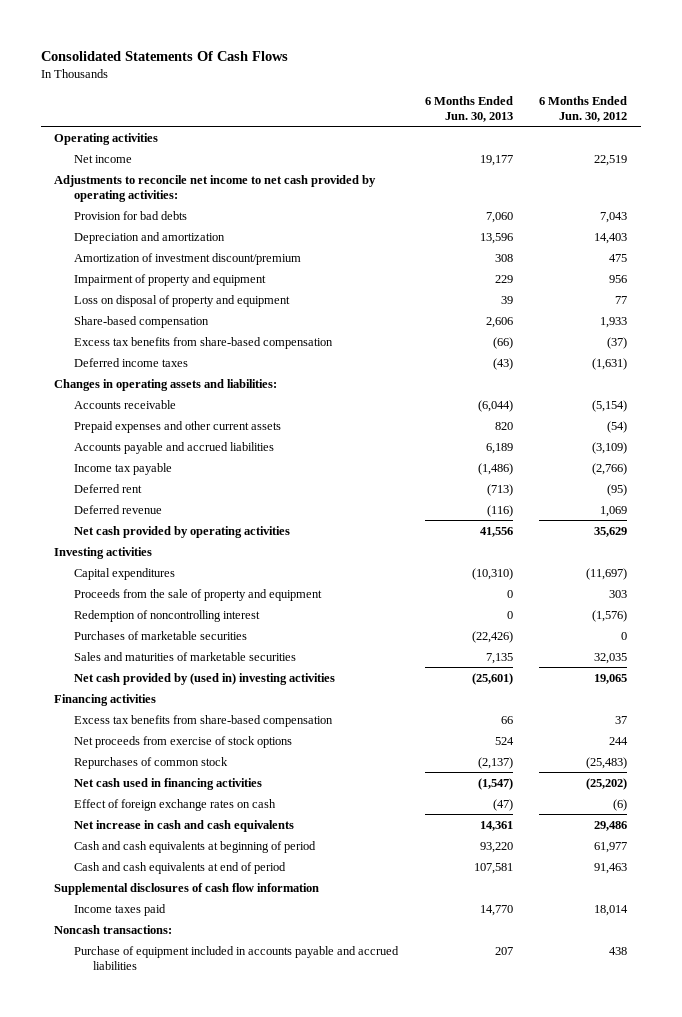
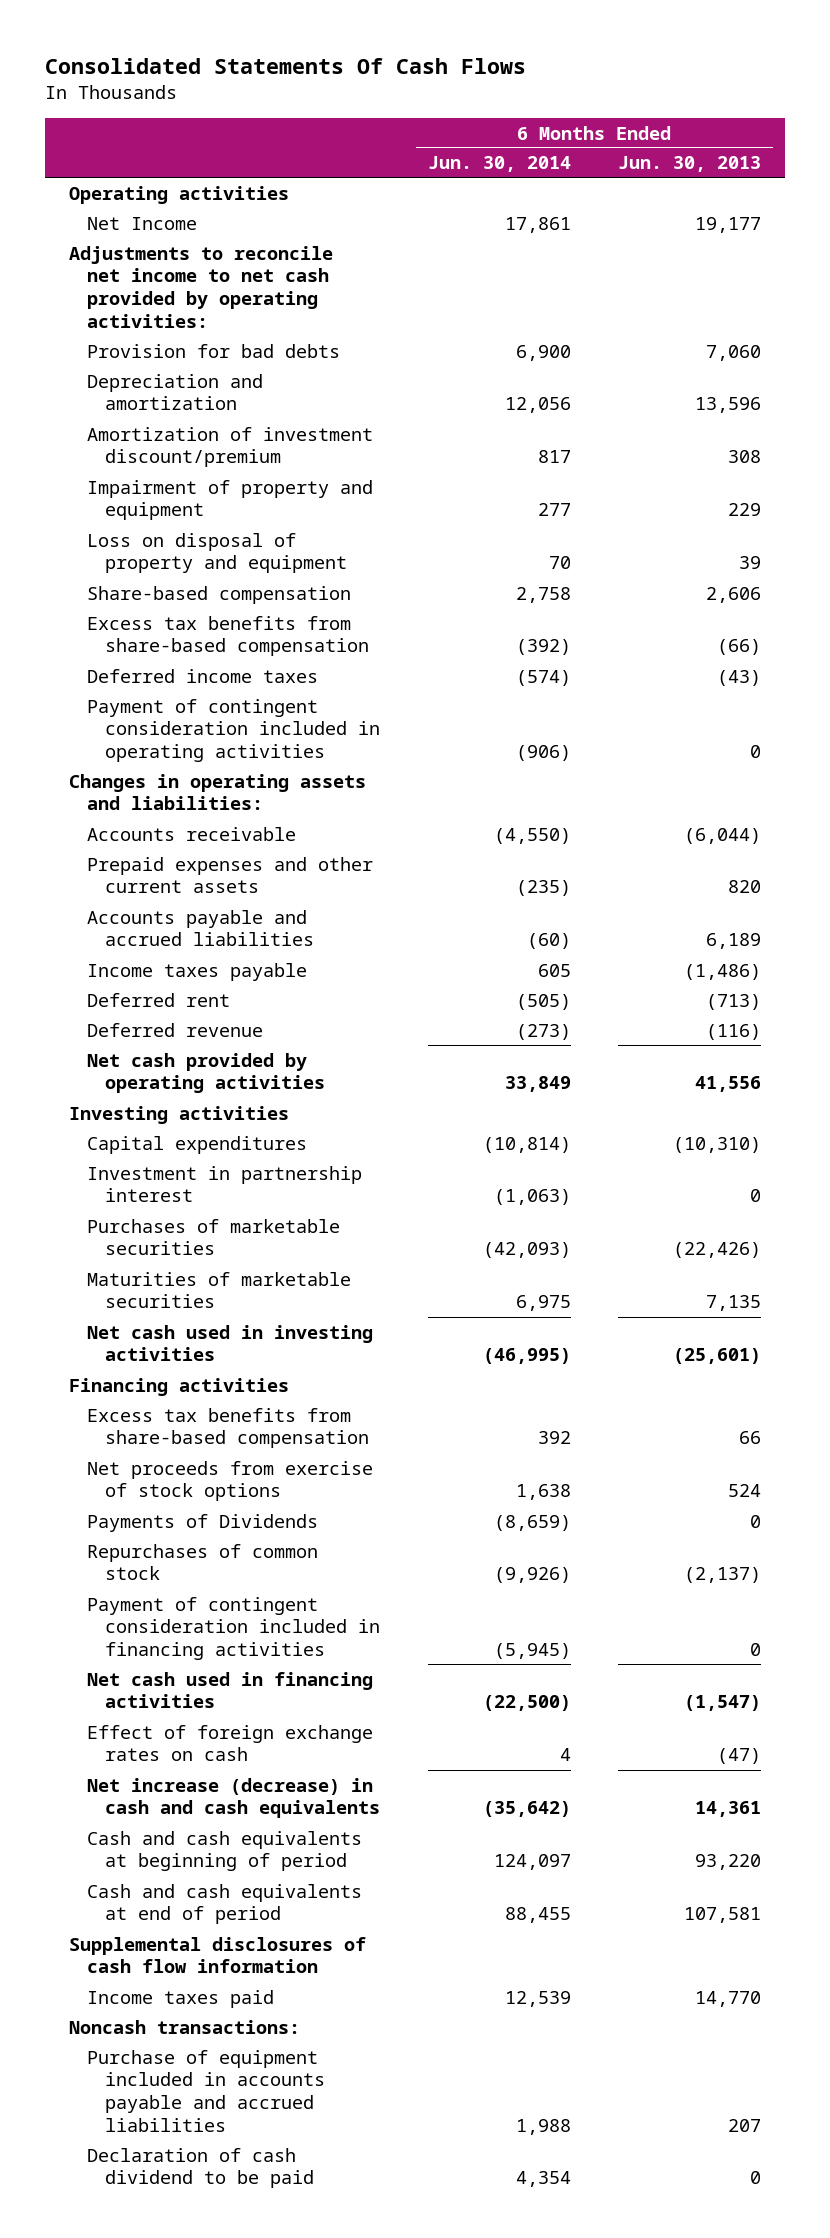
- | 6 Months Ended Jun. 30, 2013 | 6 Months Ended Jun. 30, 2012
+ | 6 Months Ended Jun. 30, 2014 | 6 Months Ended Jun. 30, 2013
- Net income | 19,177 | 22,519
+ Net Income | 17,861 | 19,177
+ Payment of contingent consideration included in operating activities | (906) | 0
- Income tax payable | (1,486) | (2,766)
+ Income taxes payable | 605 | (1,486)
- Proceeds from the sale of property and equipment | 0 | 303
- Redemption of noncontrolling interest | 0 | (1,576)
+ Investment in partnership interest | (1,063) | 0
- Sales and maturities of marketable securities | 7,135 | 32,035
- Net cash provided by (used in) investing activities | (25,601) | 19,065
+ Maturities of marketable securities | 6,975 | 7,135
+ Net cash used in investing activities | (46,995) | (25,601)
+ Payments of Dividends | (8,659) | 0
+ Payment of contingent consideration included in financing activities | (5,945) | 0
- Net increase in cash and cash equivalents | 14,361 | 29,486
+ Net increase (decrease) in cash and cash equivalents | (35,642) | 14,361
+ Declaration of cash dividend to be paid | 4,354 | 0

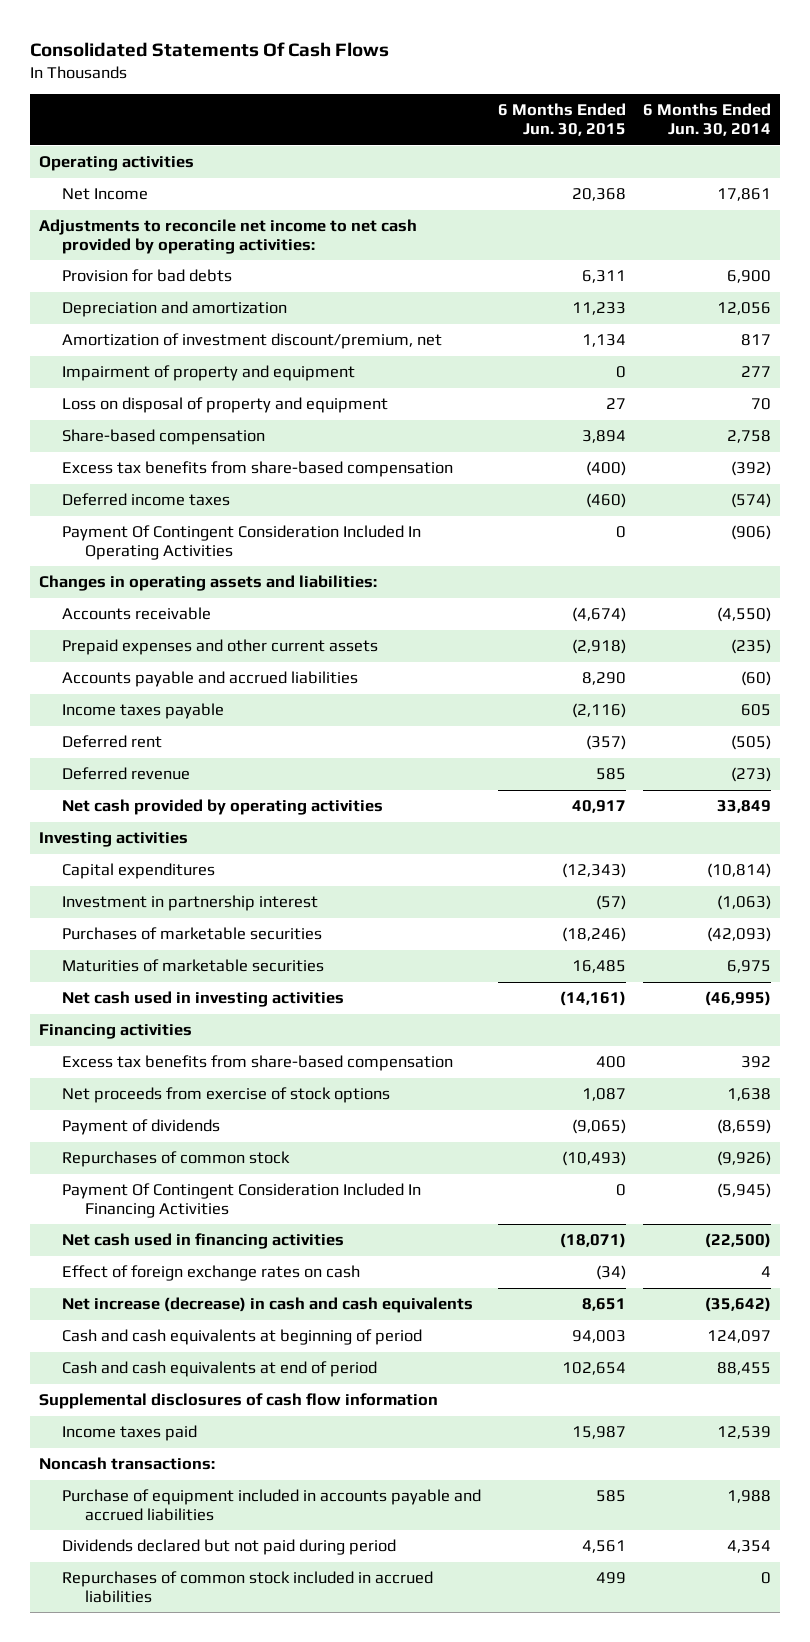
- | 6 Months Ended Jun. 30, 2014 | 6 Months Ended Jun. 30, 2013
+ | 6 Months Ended Jun. 30, 2015 | 6 Months Ended Jun. 30, 2014
- Amortization of investment discount/premium | 817 | 308
+ Amortization of investment discount/premium, net | 1,134 | 817
- Payment of contingent consideration included in operating activities | (906) | 0
+ Payment Of Contingent Consideration Included In Operating Activities | 0 | (906)
- Payments of Dividends | (8,659) | 0
+ Payment of dividends | (9,065) | (8,659)
- Payment of contingent consideration included in financing activities | (5,945) | 0
+ Payment Of Contingent Consideration Included In Financing Activities | 0 | (5,945)
- Declaration of cash dividend to be paid | 4,354 | 0
+ Dividends declared but not paid during period | 4,561 | 4,354
+ Repurchases of common stock included in accrued liabilities | 499 | 0

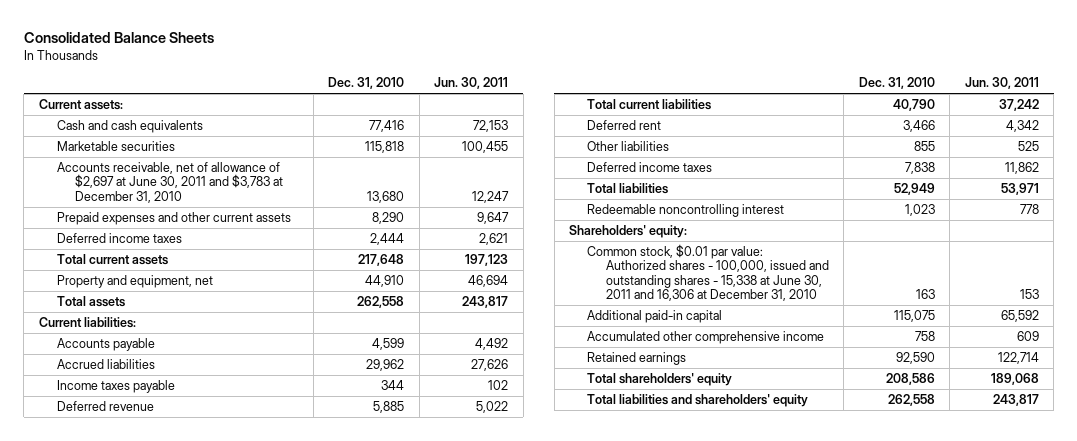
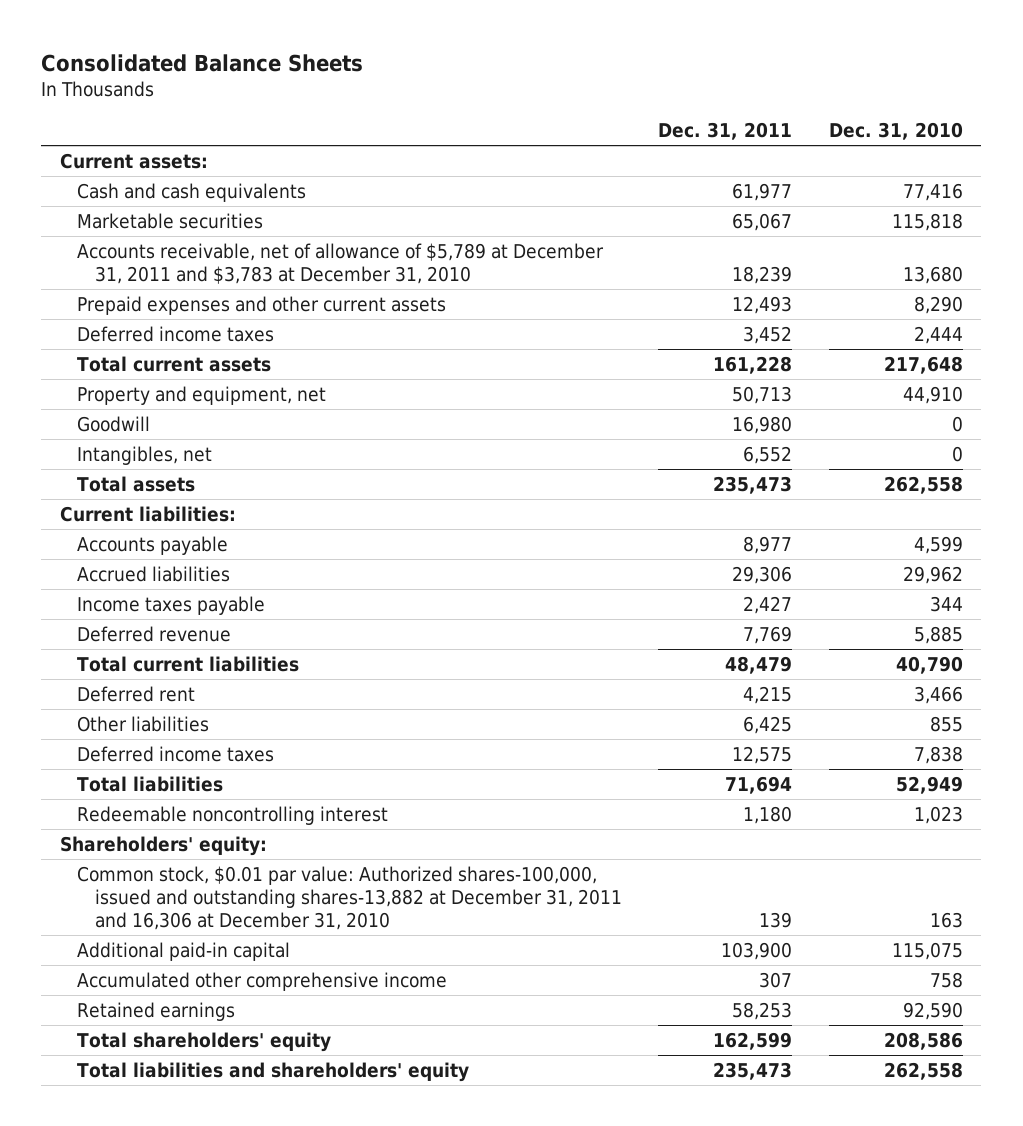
- | Dec. 31, 2010 | Jun. 30, 2011
+ | Dec. 31, 2011 | Dec. 31, 2010
- Accounts receivable, net of allowance of $2,697 at June 30, 2011 and $3,783 at December 31, 2010 | 13,680 | 12,247
+ Accounts receivable, net of allowance of $5,789 at December 31, 2011 and $3,783 at December 31, 2010 | 18,239 | 13,680
+ Goodwill | 16,980 | 0
+ Intangibles, net | 6,552 | 0
- Common stock, $0.01 par value: Authorized shares - 100,000, issued and outstanding shares - 15,338 at June 30, 2011 and 16,306 at December 31, 2010 | 163 | 153
+ Common stock, $0.01 par value: Authorized shares-100,000, issued and outstanding shares-13,882 at December 31, 2011 and 16,306 at December 31, 2010 | 139 | 163

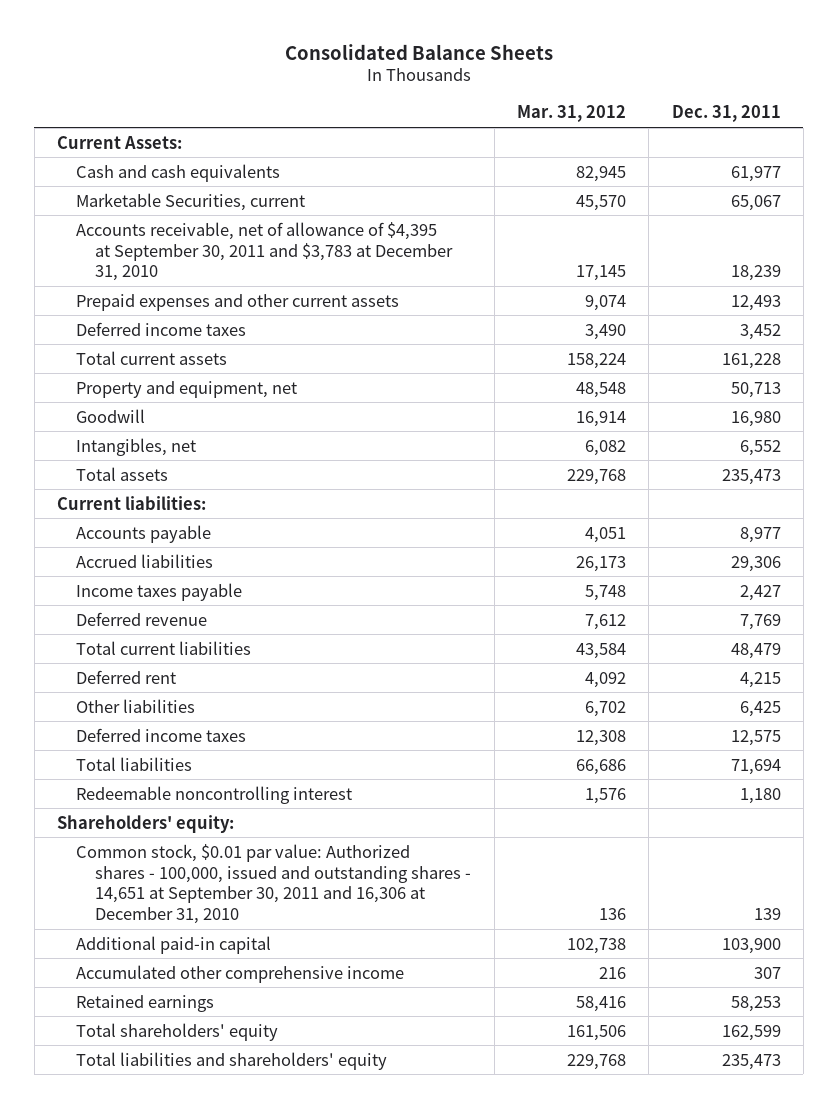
- | Dec. 31, 2011 | Dec. 31, 2010
+ | Mar. 31, 2012 | Dec. 31, 2011
- Current assets:
+ Current Assets:
- Marketable securities | 65,067 | 115,818
- Accounts receivable, net of allowance of $5,789 at December 31, 2011 and $3,783 at December 31, 2010 | 18,239 | 13,680
+ Marketable Securities, current | 45,570 | 65,067
+ Accounts receivable, net of allowance of $4,395 at September 30, 2011 and $3,783 at December 31, 2010 | 17,145 | 18,239
- Common stock, $0.01 par value: Authorized shares-100,000, issued and outstanding shares-13,882 at December 31, 2011 and 16,306 at December 31, 2010 | 139 | 163
+ Common stock, $0.01 par value: Authorized shares - 100,000, issued and outstanding shares - 14,651 at September 30, 2011 and 16,306 at December 31, 2010 | 136 | 139

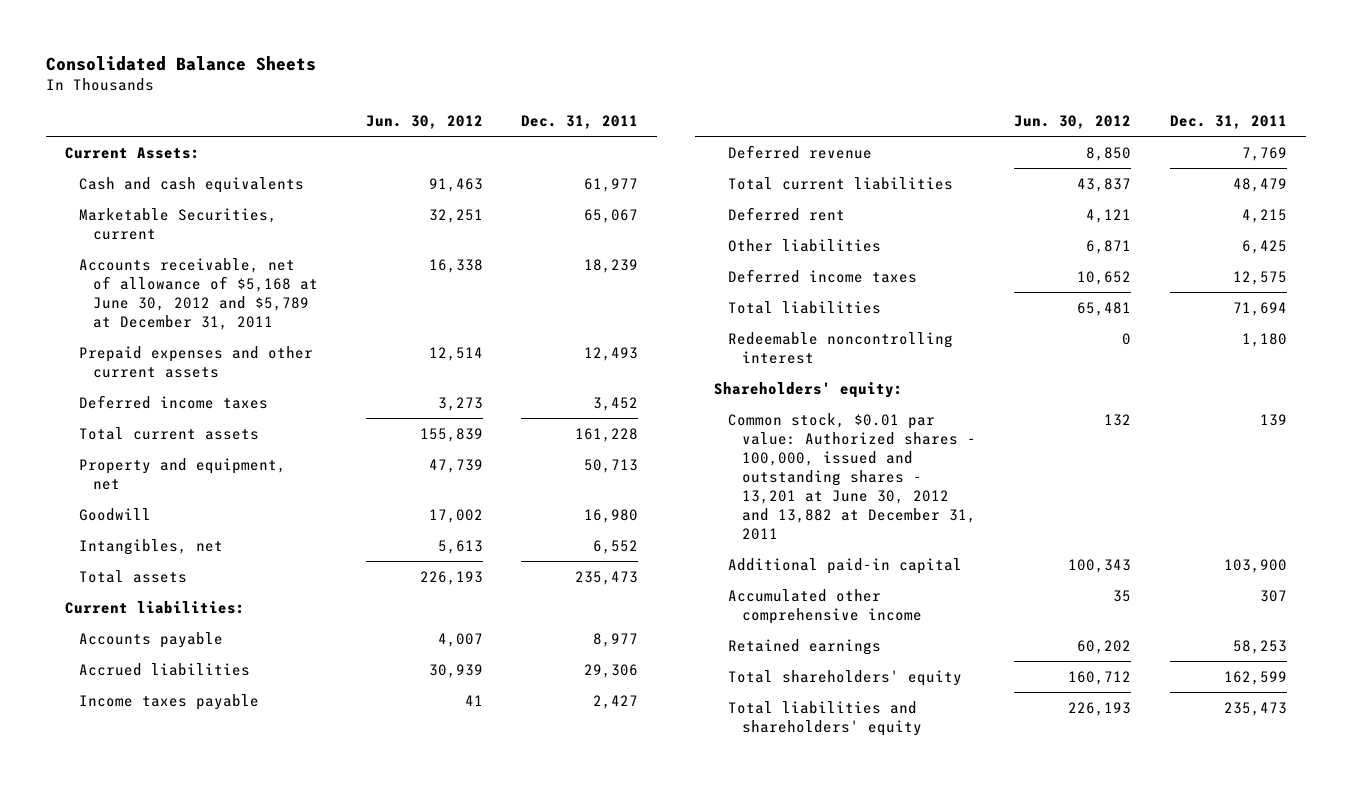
- | Mar. 31, 2012 | Dec. 31, 2011
+ | Jun. 30, 2012 | Dec. 31, 2011
- Accounts receivable, net of allowance of $4,395 at September 30, 2011 and $3,783 at December 31, 2010 | 17,145 | 18,239
+ Accounts receivable, net of allowance of $5,168 at June 30, 2012 and $5,789 at December 31, 2011 | 16,338 | 18,239
- Common stock, $0.01 par value: Authorized shares - 100,000, issued and outstanding shares - 14,651 at September 30, 2011 and 16,306 at December 31, 2010 | 136 | 139
+ Common stock, $0.01 par value: Authorized shares - 100,000, issued and outstanding shares - 13,201 at June 30, 2012 and 13,882 at December 31, 2011 | 132 | 139

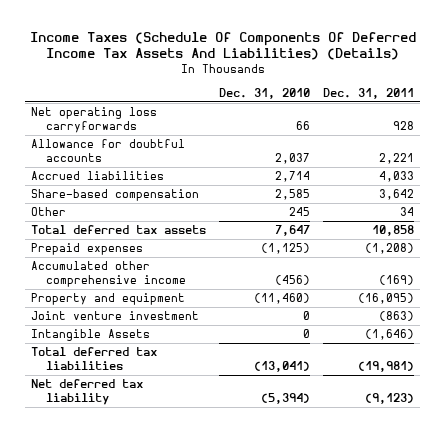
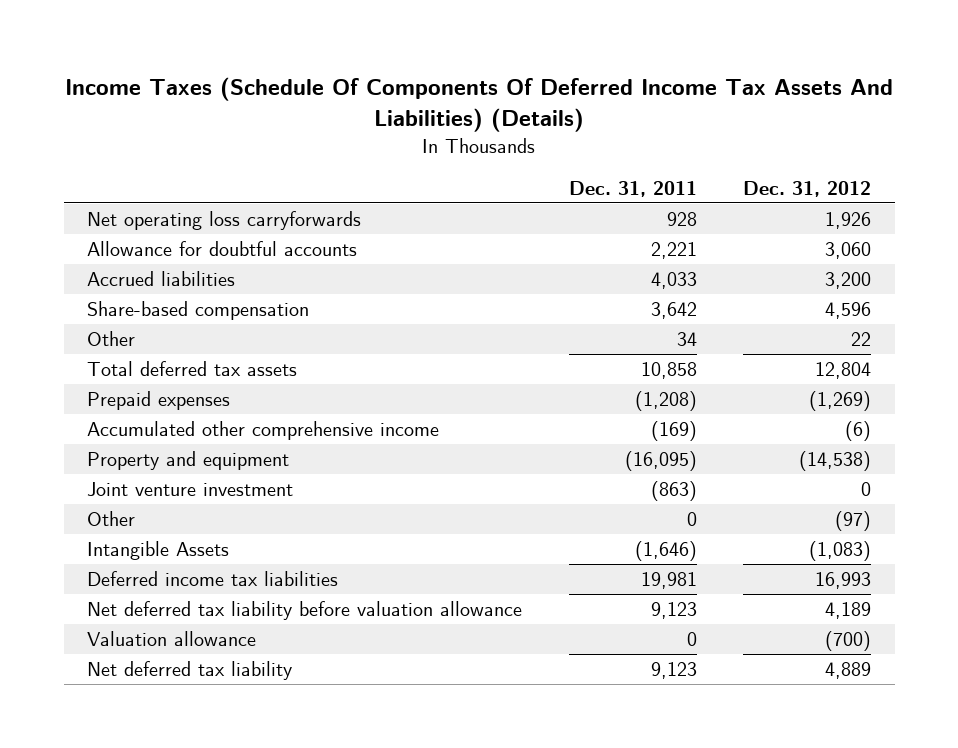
- | Dec. 31, 2010 | Dec. 31, 2011
+ | Dec. 31, 2011 | Dec. 31, 2012
+ Other | 0 | (97)
- Total deferred tax liabilities | (13,041) | (19,981)
- Net deferred tax liability | (5,394) | (9,123)
+ Deferred income tax liabilities | 19,981 | 16,993
+ Net deferred tax liability before valuation allowance | 9,123 | 4,189
+ Valuation allowance | 0 | (700)
+ Net deferred tax liability | 9,123 | 4,889

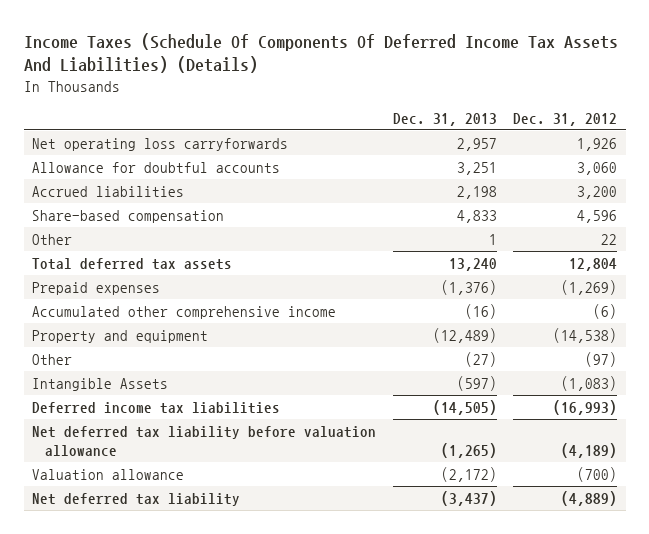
- | Dec. 31, 2011 | Dec. 31, 2012
+ | Dec. 31, 2013 | Dec. 31, 2012
- Joint venture investment | (863) | 0
- Deferred income tax liabilities | 19,981 | 16,993
- Net deferred tax liability before valuation allowance | 9,123 | 4,189
+ Deferred income tax liabilities | (14,505) | (16,993)
+ Net deferred tax liability before valuation allowance | (1,265) | (4,189)
- Net deferred tax liability | 9,123 | 4,889
+ Net deferred tax liability | (3,437) | (4,889)

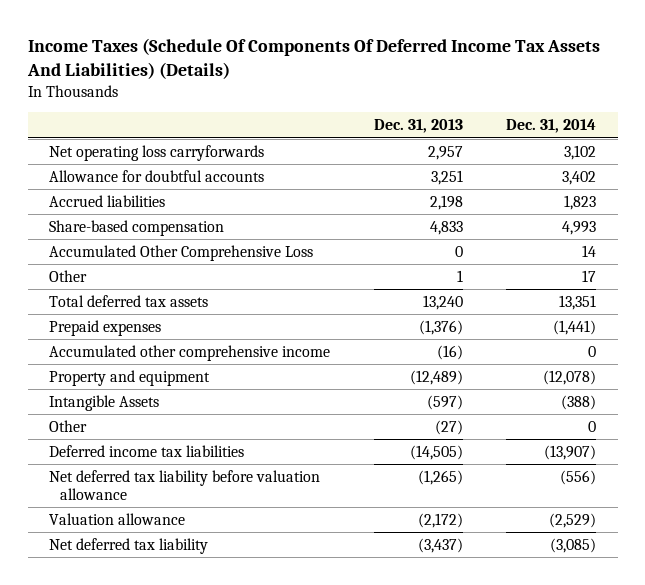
- | Dec. 31, 2013 | Dec. 31, 2012
+ | Dec. 31, 2013 | Dec. 31, 2014
+ Accumulated Other Comprehensive Loss | 0 | 14
moved down: Other | (27) | 0

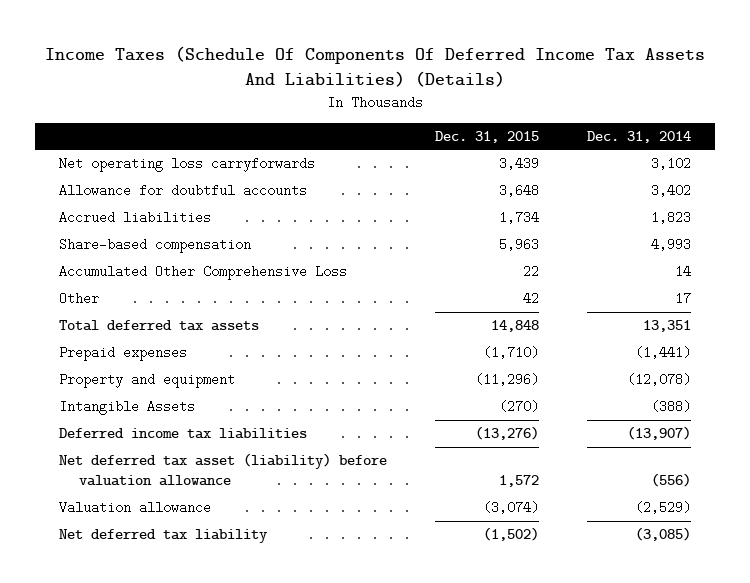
- | Dec. 31, 2013 | Dec. 31, 2014
+ | Dec. 31, 2015 | Dec. 31, 2014
- Accumulated other comprehensive income | (16) | 0
- Other | (27) | 0
- Net deferred tax liability before valuation allowance | (1,265) | (556)
+ Net deferred tax asset (liability) before valuation allowance | 1,572 | (556)

